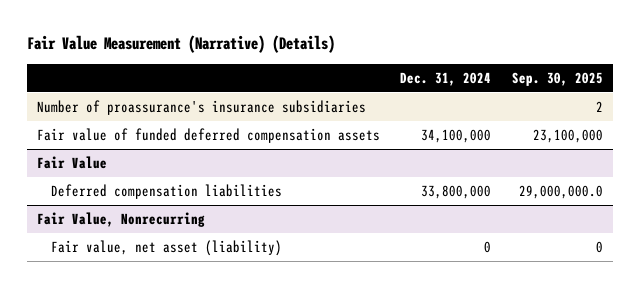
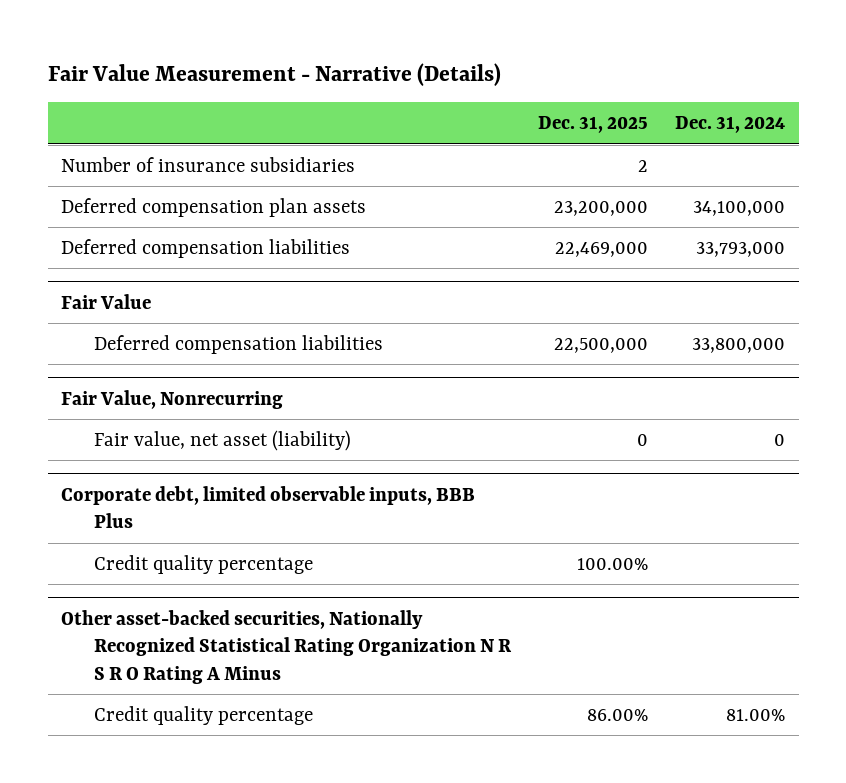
- Fair Value Measurement (Narrative) (Details)
+ Fair Value Measurement - Narrative (Details)
- | Dec. 31, 2024 | Sep. 30, 2025
+ | Dec. 31, 2025 | Dec. 31, 2024
- Number of proassurance's insurance subsidiaries | | 2
- Fair value of funded deferred compensation assets | 34,100,000 | 23,100,000
+ Number of insurance subsidiaries | 2 |
+ Deferred compensation plan assets | 23,200,000 | 34,100,000
+ Deferred compensation liabilities | 22,469,000 | 33,793,000
+ Corporate debt, limited observable inputs, BBB Plus
+ Credit quality percentage | 100.00% |
+ Other asset-backed securities, Nationally Recognized Statistical Rating Organization N R S R O Rating A Minus
+ Credit quality percentage | 86.00% | 81.00%

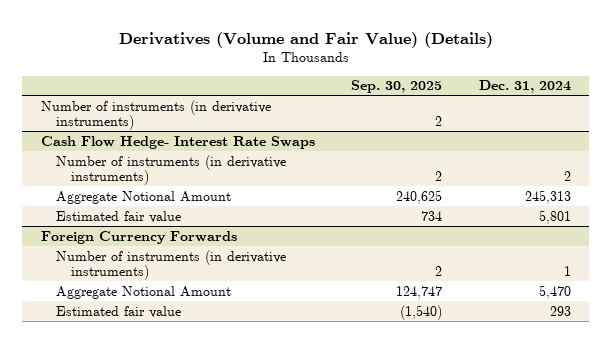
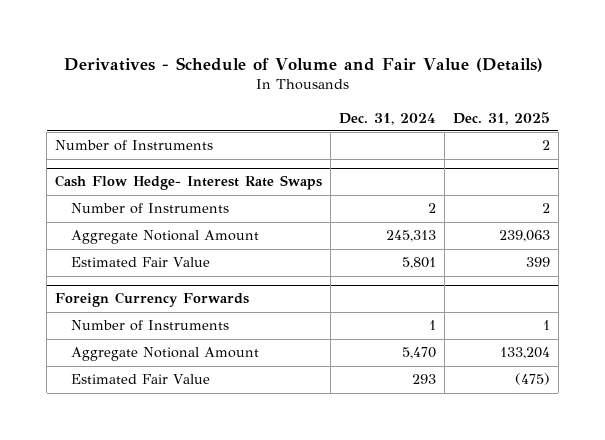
- Derivatives (Volume and Fair Value) (Details)
+ Derivatives - Schedule of Volume and Fair Value (Details)
- | Sep. 30, 2025 | Dec. 31, 2024
+ | Dec. 31, 2024 | Dec. 31, 2025
- Number of instruments (in derivative instruments) | 2 |
+ Number of Instruments | | 2
@ Cash Flow Hedge- Interest Rate Swaps
- Number of instruments (in derivative instruments) | 2 | 2
+ Number of Instruments | 2 | 2
- Estimated fair value | 734 | 5,801
+ Estimated Fair Value | 5,801 | 399
@ Foreign Currency Forwards
- Number of instruments (in derivative instruments) | 2 | 1
+ Number of Instruments | 1 | 1
- Estimated fair value | (1,540) | 293
+ Estimated Fair Value | 293 | (475)

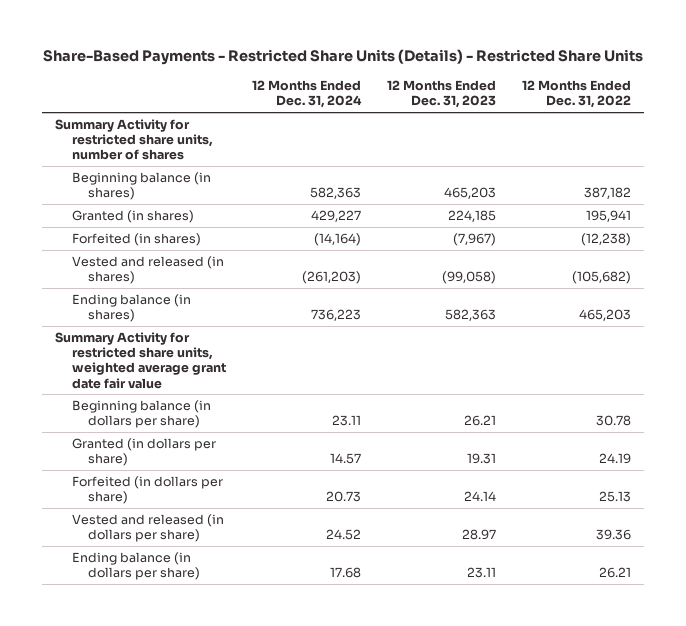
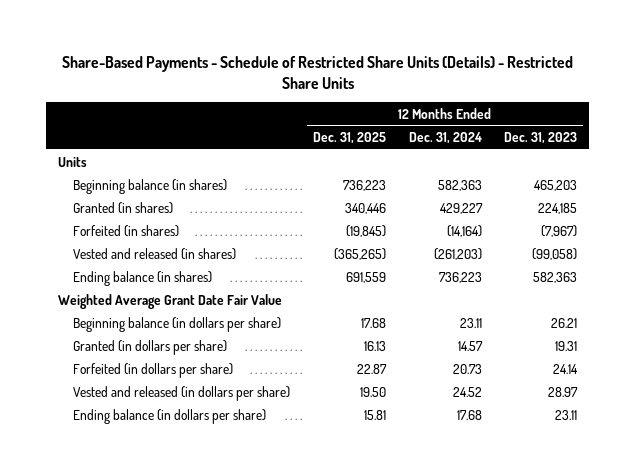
- Share-Based Payments - Restricted Share Units (Details) - Restricted Share Units
+ Share-Based Payments - Schedule of Restricted Share Units (Details) - Restricted Share Units
- | 12 Months Ended Dec. 31, 2024 | 12 Months Ended Dec. 31, 2023 | 12 Months Ended Dec. 31, 2022
+ | 12 Months Ended Dec. 31, 2025 | 12 Months Ended Dec. 31, 2024 | 12 Months Ended Dec. 31, 2023
- Summary Activity for restricted share units, number of shares
+ Units
- Summary Activity for restricted share units, weighted average grant date fair value
+ Weighted Average Grant Date Fair Value

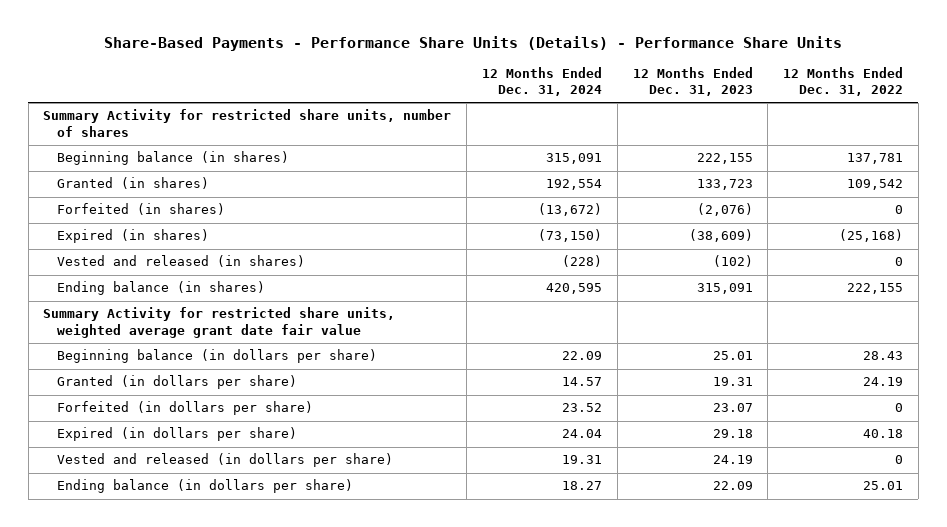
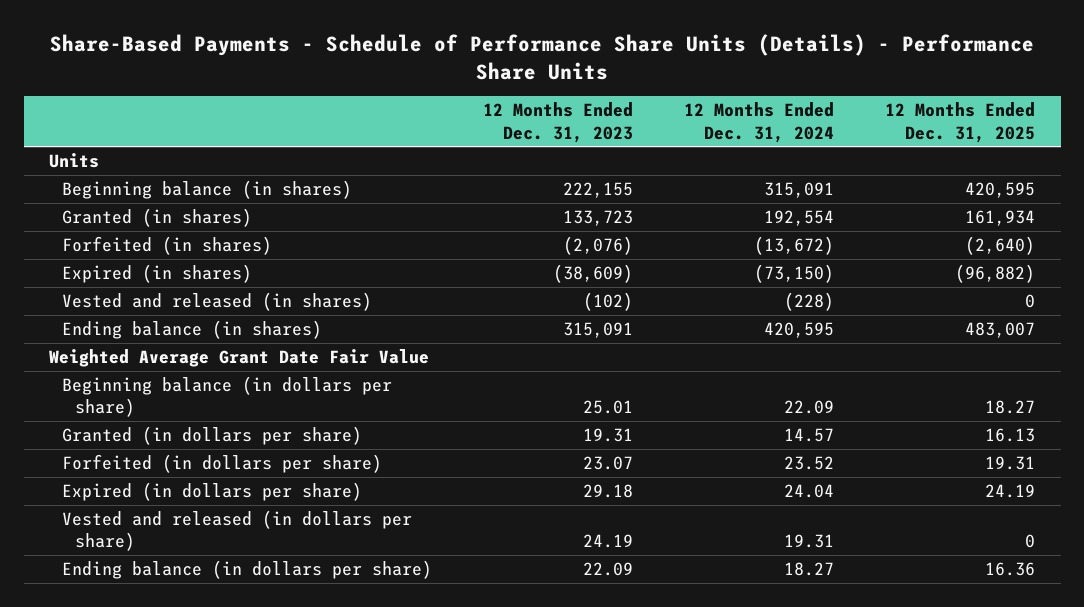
- Share-Based Payments - Performance Share Units (Details) - Performance Share Units
+ Share-Based Payments - Schedule of Performance Share Units (Details) - Performance Share Units
- | 12 Months Ended Dec. 31, 2024 | 12 Months Ended Dec. 31, 2023 | 12 Months Ended Dec. 31, 2022
+ | 12 Months Ended Dec. 31, 2023 | 12 Months Ended Dec. 31, 2024 | 12 Months Ended Dec. 31, 2025
- Summary Activity for restricted share units, number of shares
+ Units
- Summary Activity for restricted share units, weighted average grant date fair value
+ Weighted Average Grant Date Fair Value

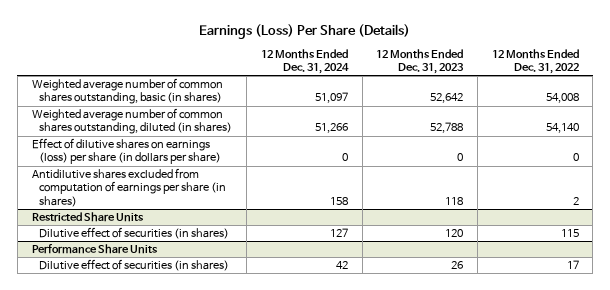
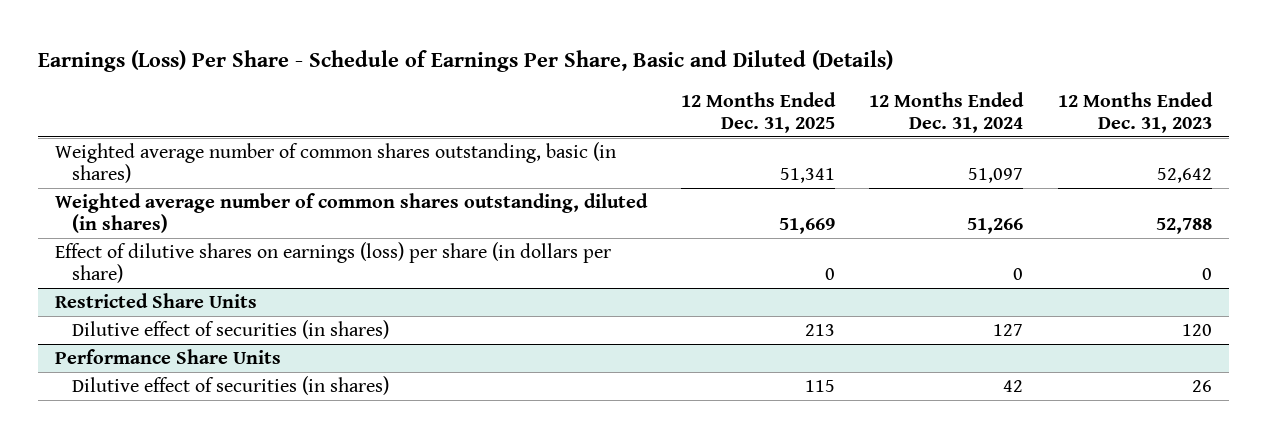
- Earnings (Loss) Per Share (Details)
+ Earnings (Loss) Per Share - Schedule of Earnings Per Share, Basic and Diluted (Details)
- | 12 Months Ended Dec. 31, 2024 | 12 Months Ended Dec. 31, 2023 | 12 Months Ended Dec. 31, 2022
+ | 12 Months Ended Dec. 31, 2025 | 12 Months Ended Dec. 31, 2024 | 12 Months Ended Dec. 31, 2023
- Antidilutive shares excluded from computation of earnings per share (in shares) | 158 | 118 | 2

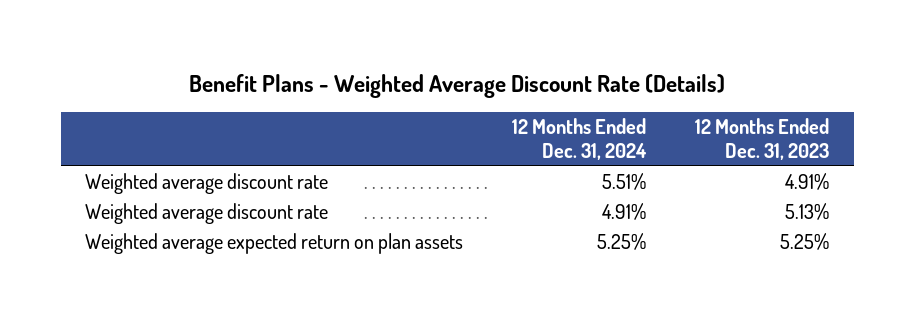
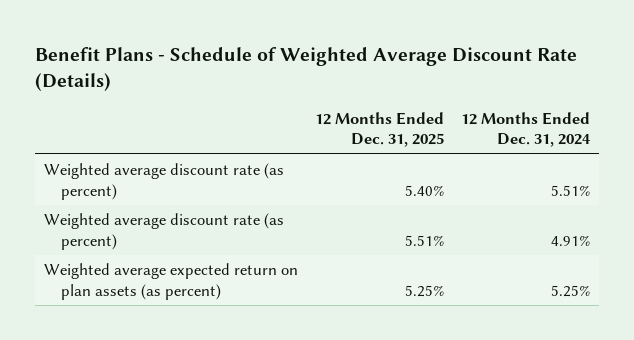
- Benefit Plans - Weighted Average Discount Rate (Details)
+ Benefit Plans - Schedule of Weighted Average Discount Rate (Details)
- | 12 Months Ended Dec. 31, 2024 | 12 Months Ended Dec. 31, 2023
+ | 12 Months Ended Dec. 31, 2025 | 12 Months Ended Dec. 31, 2024
- Weighted average discount rate | 5.51% | 4.91%
- Weighted average discount rate | 4.91% | 5.13%
- Weighted average expected return on plan assets | 5.25% | 5.25%
+ Weighted average discount rate (as percent) | 5.40% | 5.51%
+ Weighted average discount rate (as percent) | 5.51% | 4.91%
+ Weighted average expected return on plan assets (as percent) | 5.25% | 5.25%

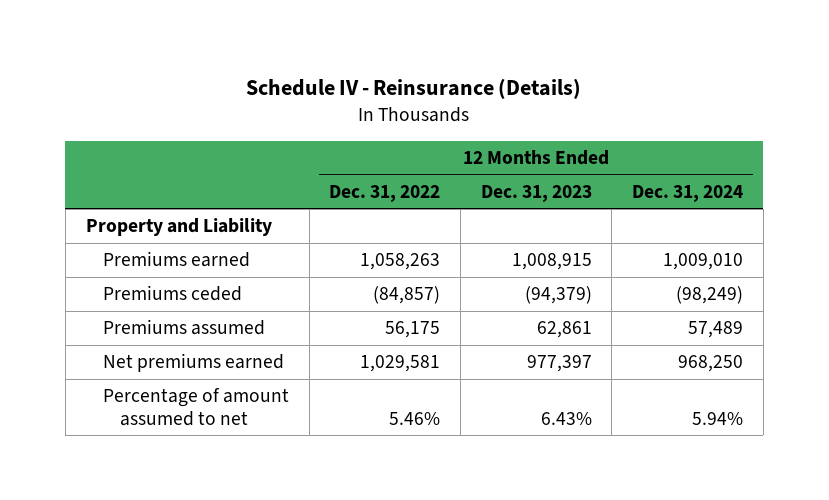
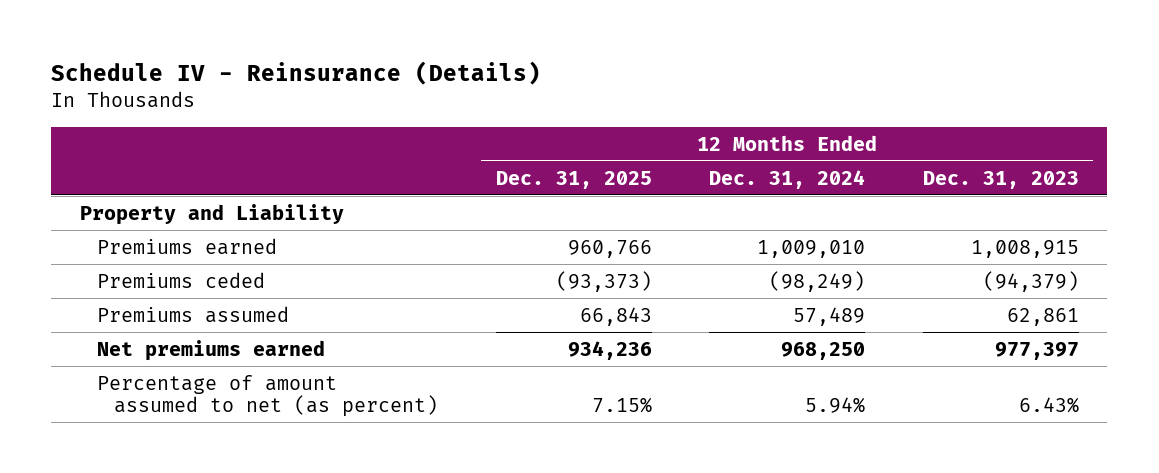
- | 12 Months Ended Dec. 31, 2022 | 12 Months Ended Dec. 31, 2023 | 12 Months Ended Dec. 31, 2024
+ | 12 Months Ended Dec. 31, 2025 | 12 Months Ended Dec. 31, 2024 | 12 Months Ended Dec. 31, 2023
- Percentage of amount assumed to net | 5.46% | 6.43% | 5.94%
+ Percentage of amount assumed to net (as percent) | 7.15% | 5.94% | 6.43%

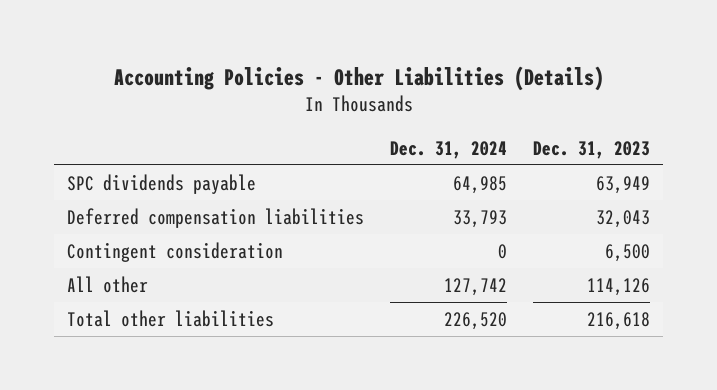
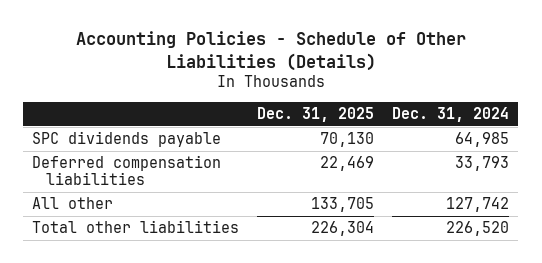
- Accounting Policies - Other Liabilities (Details)
+ Accounting Policies - Schedule of Other Liabilities (Details)
- | Dec. 31, 2024 | Dec. 31, 2023
+ | Dec. 31, 2025 | Dec. 31, 2024
- Contingent consideration | 0 | 6,500

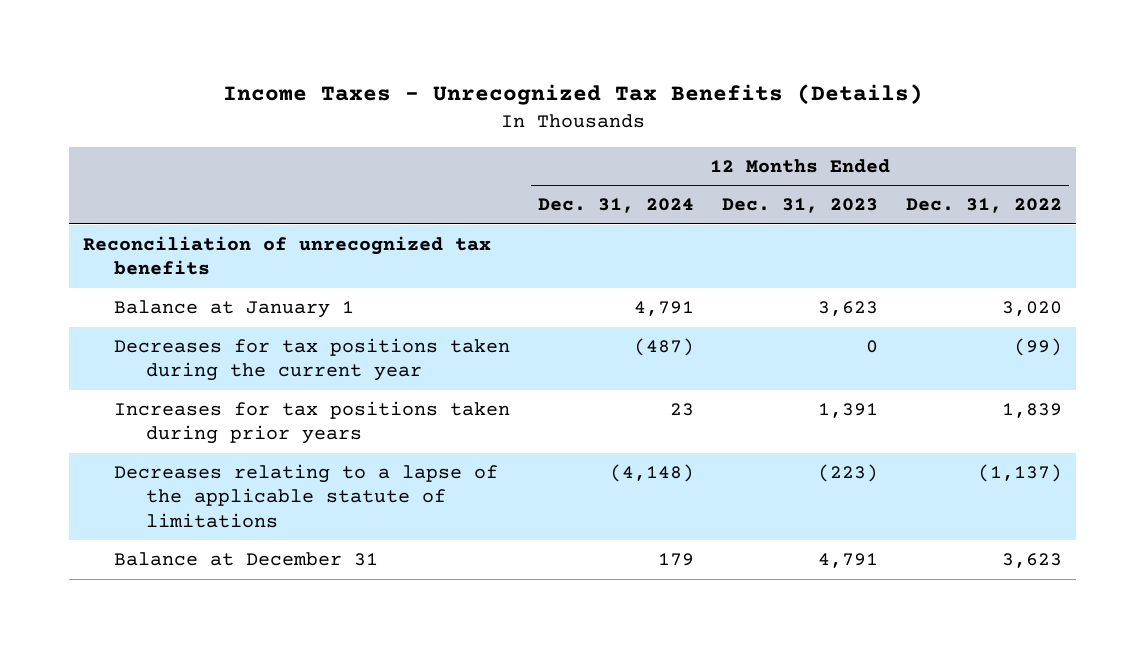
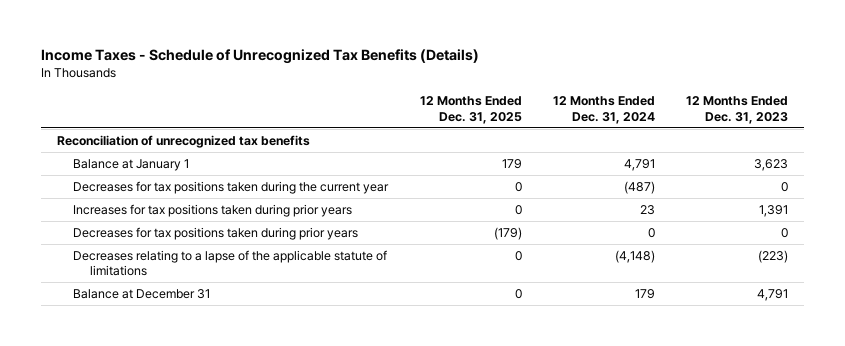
- Income Taxes - Unrecognized Tax Benefits (Details)
+ Income Taxes - Schedule of Unrecognized Tax Benefits (Details)
- | 12 Months Ended Dec. 31, 2024 | 12 Months Ended Dec. 31, 2023 | 12 Months Ended Dec. 31, 2022
+ | 12 Months Ended Dec. 31, 2025 | 12 Months Ended Dec. 31, 2024 | 12 Months Ended Dec. 31, 2023
+ Decreases for tax positions taken during prior years | (179) | 0 | 0

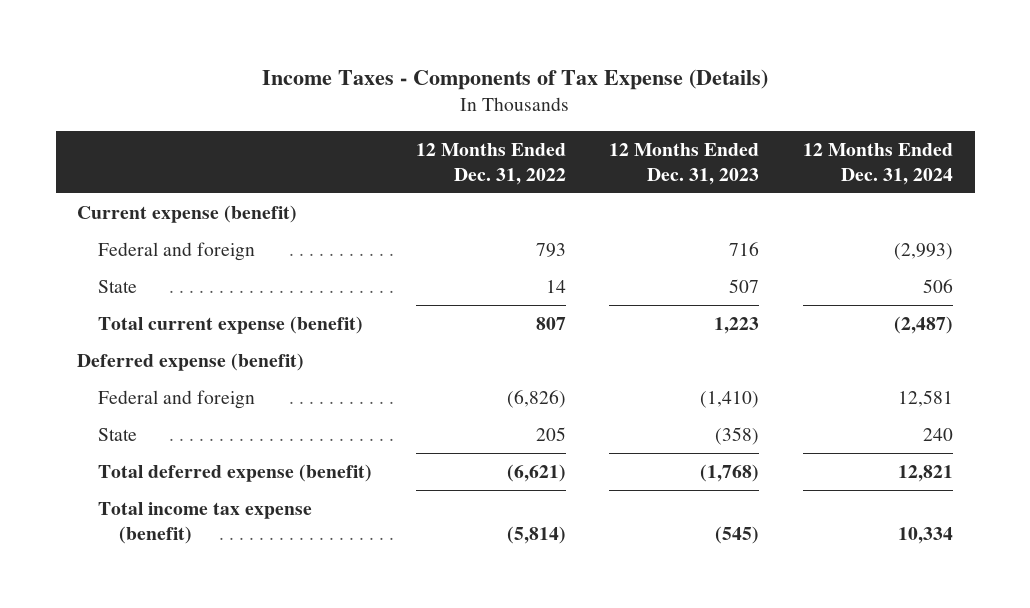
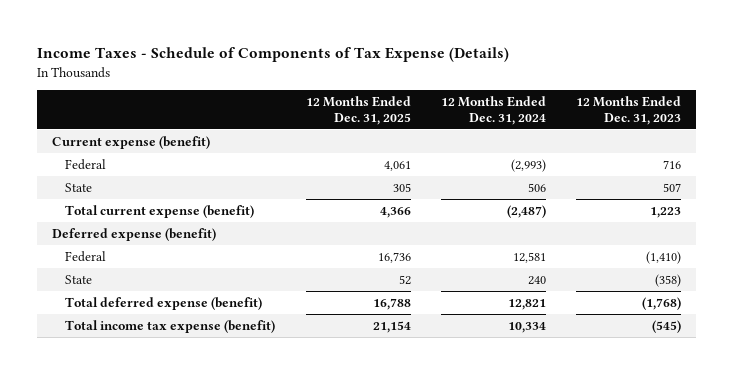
- Income Taxes - Components of Tax Expense (Details)
+ Income Taxes - Schedule of Components of Tax Expense (Details)
- | 12 Months Ended Dec. 31, 2022 | 12 Months Ended Dec. 31, 2023 | 12 Months Ended Dec. 31, 2024
+ | 12 Months Ended Dec. 31, 2025 | 12 Months Ended Dec. 31, 2024 | 12 Months Ended Dec. 31, 2023
- Federal and foreign | 793 | 716 | (2,993)
+ Federal | 4,061 | (2,993) | 716
- Federal and foreign | (6,826) | (1,410) | 12,581
+ Federal | 16,736 | 12,581 | (1,410)

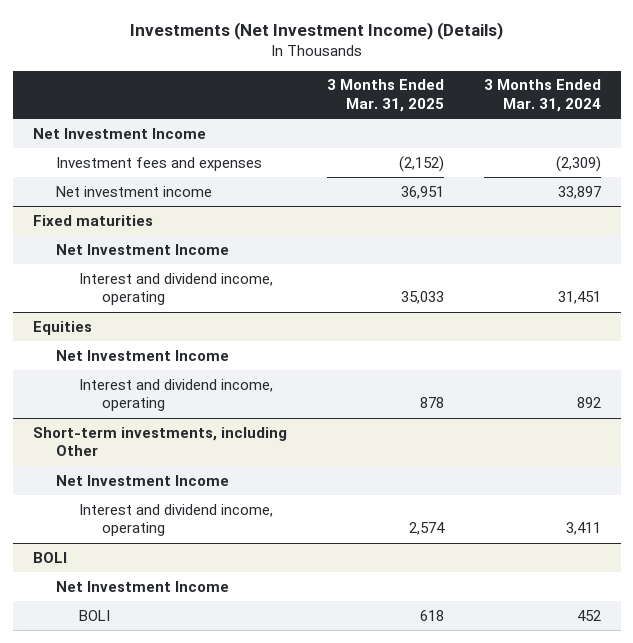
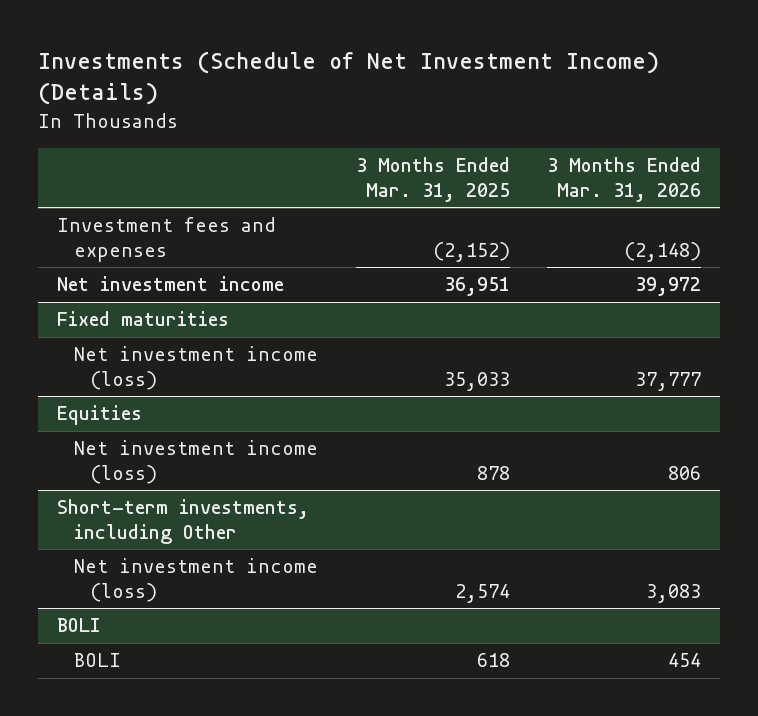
- Investments (Net Investment Income) (Details)
+ Investments (Schedule of Net Investment Income) (Details)
- | 3 Months Ended Mar. 31, 2025 | 3 Months Ended Mar. 31, 2024
+ | 3 Months Ended Mar. 31, 2025 | 3 Months Ended Mar. 31, 2026
- Net Investment Income
@ Fixed maturities
- Net Investment Income
- Interest and dividend income, operating | 35,033 | 31,451
+ Net investment income (loss) | 35,033 | 37,777
@ Equities
- Net Investment Income
- Interest and dividend income, operating | 878 | 892
+ Net investment income (loss) | 878 | 806
@ Short-term investments, including Other
- Net Investment Income
- Interest and dividend income, operating | 2,574 | 3,411
+ Net investment income (loss) | 2,574 | 3,083
@ BOLI
- Net Investment Income

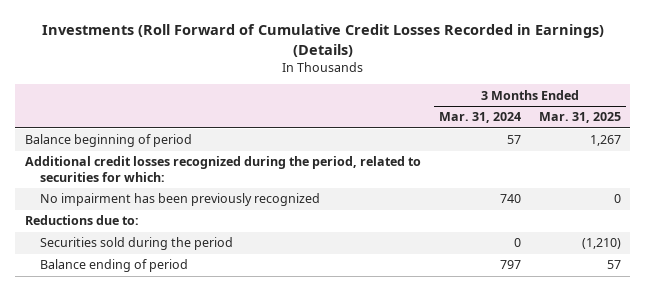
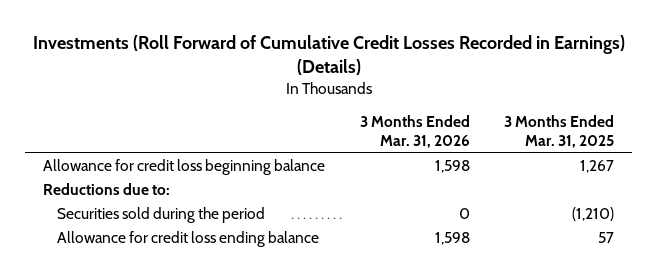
- | 3 Months Ended Mar. 31, 2024 | 3 Months Ended Mar. 31, 2025
+ | 3 Months Ended Mar. 31, 2026 | 3 Months Ended Mar. 31, 2025
- Balance beginning of period | 57 | 1,267
- Additional credit losses recognized during the period, related to securities for which:
- No impairment has been previously recognized | 740 | 0
+ Allowance for credit loss beginning balance | 1,598 | 1,267
- Balance ending of period | 797 | 57
+ Allowance for credit loss ending balance | 1,598 | 57

